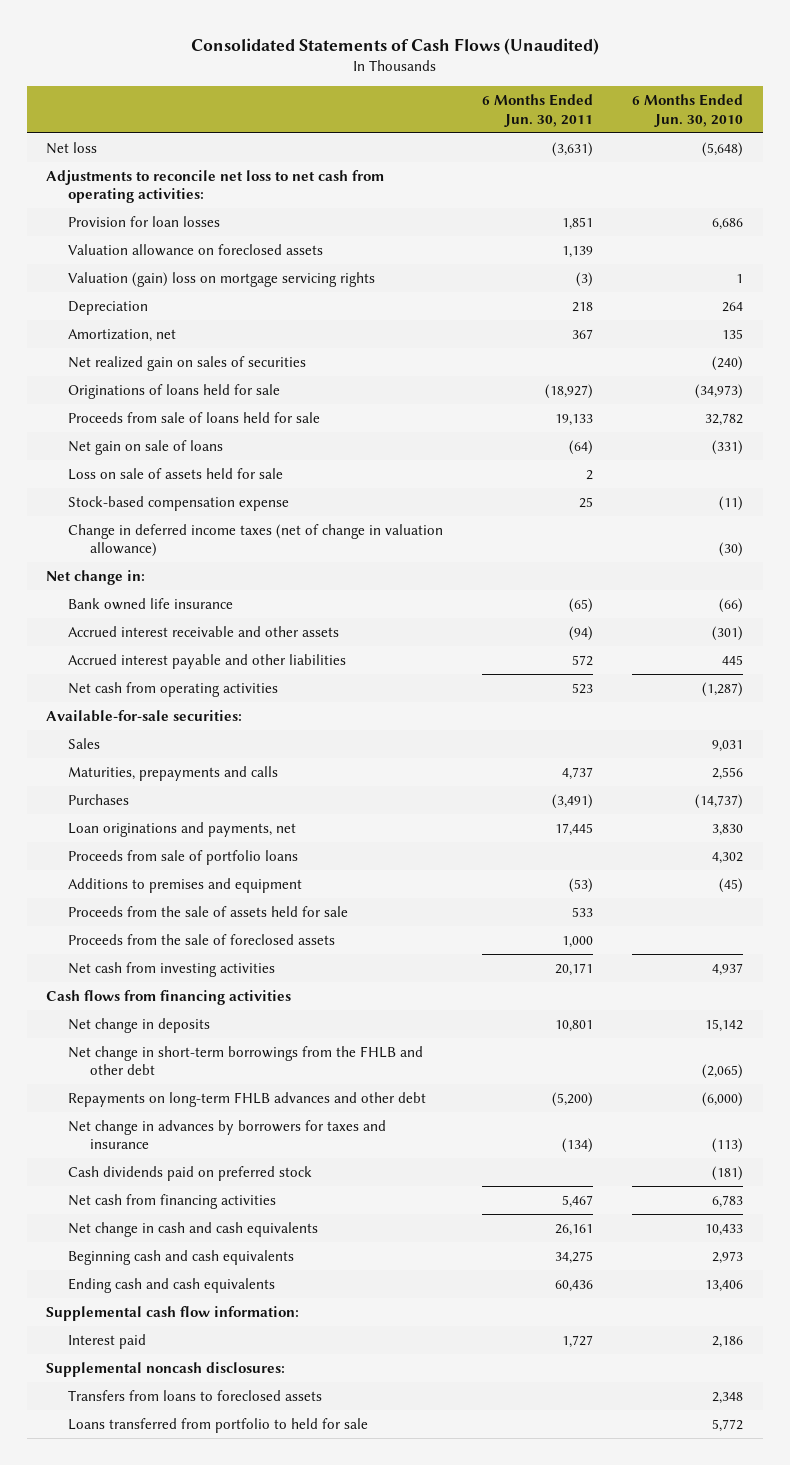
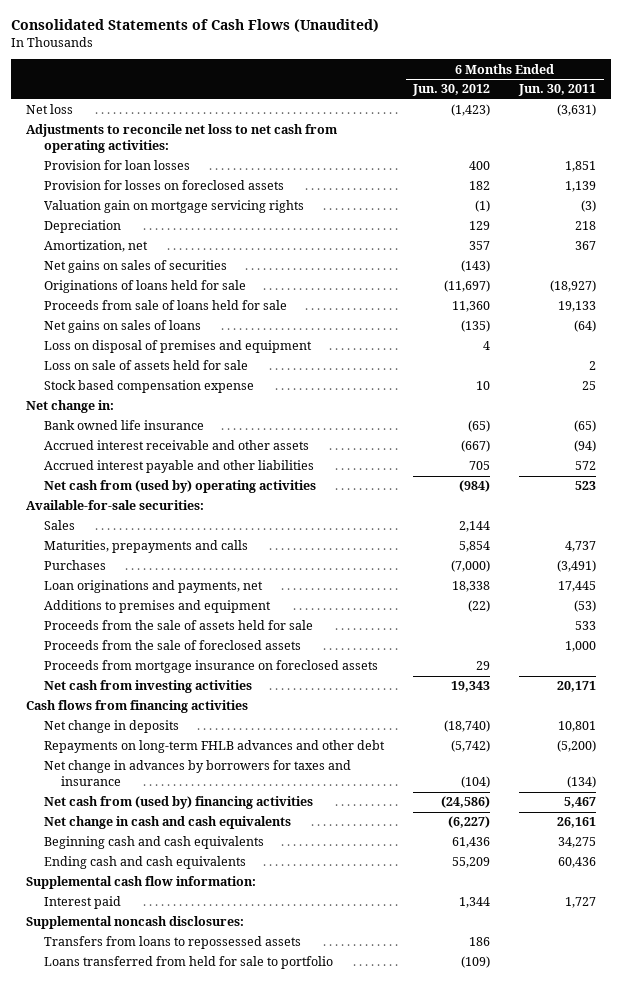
- | 6 Months Ended Jun. 30, 2011 | 6 Months Ended Jun. 30, 2010
+ | 6 Months Ended Jun. 30, 2012 | 6 Months Ended Jun. 30, 2011
- Valuation allowance on foreclosed assets | 1,139 |
- Valuation (gain) loss on mortgage servicing rights | (3) | 1
+ Provision for losses on foreclosed assets | 182 | 1,139
+ Valuation gain on mortgage servicing rights | (1) | (3)
- Net realized gain on sales of securities | | (240)
+ Net gains on sales of securities | (143) |
- Net gain on sale of loans | (64) | (331)
+ Net gains on sales of loans | (135) | (64)
+ Loss on disposal of premises and equipment | 4 |
- Stock-based compensation expense | 25 | (11)
- Change in deferred income taxes (net of change in valuation allowance) | | (30)
+ Stock based compensation expense | 10 | 25
- Net cash from operating activities | 523 | (1,287)
+ Net cash from (used by) operating activities | (984) | 523
- Proceeds from sale of portfolio loans | | 4,302
+ Proceeds from mortgage insurance on foreclosed assets | 29 |
- Net change in short-term borrowings from the FHLB and other debt | | (2,065)
- Cash dividends paid on preferred stock | | (181)
- Net cash from financing activities | 5,467 | 6,783
+ Net cash from (used by) financing activities | (24,586) | 5,467
- Transfers from loans to foreclosed assets | | 2,348
- Loans transferred from portfolio to held for sale | | 5,772
+ Transfers from loans to repossessed assets | 186 |
+ Loans transferred from held for sale to portfolio | (109) |

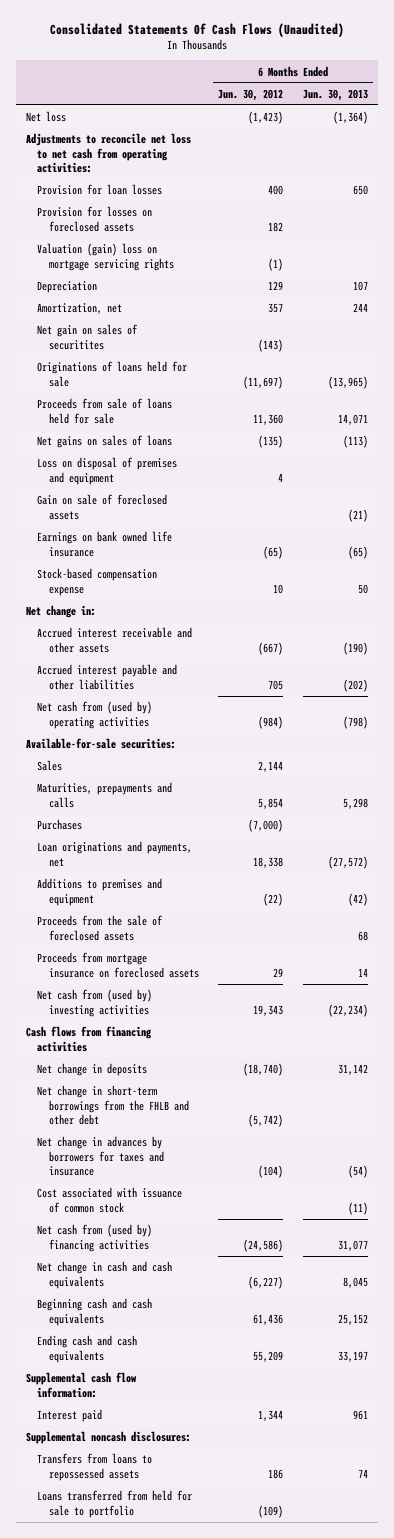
- Consolidated Statements of Cash Flows (Unaudited)
+ Consolidated Statements Of Cash Flows (Unaudited)
- | 6 Months Ended Jun. 30, 2012 | 6 Months Ended Jun. 30, 2011
+ | 6 Months Ended Jun. 30, 2012 | 6 Months Ended Jun. 30, 2013
- Valuation gain on mortgage servicing rights | (1) | (3)
+ Valuation (gain) loss on mortgage servicing rights | (1) |
- Net gains on sales of securities | (143) |
+ Net gain on sales of securitites | (143) |
- Loss on sale of assets held for sale | | 2
- Stock based compensation expense | 10 | 25
+ Gain on sale of foreclosed assets | | (21)
+ Earnings on bank owned life insurance | (65) | (65)
+ Stock-based compensation expense | 10 | 50
- Bank owned life insurance | (65) | (65)
- Proceeds from the sale of assets held for sale | | 533
- Net cash from investing activities | 19,343 | 20,171
+ Net cash from (used by) investing activities | 19,343 | (22,234)
- Repayments on long-term FHLB advances and other debt | (5,742) | (5,200)
+ Net change in short-term borrowings from the FHLB and other debt | (5,742) |
+ Cost associated with issuance of common stock | | (11)

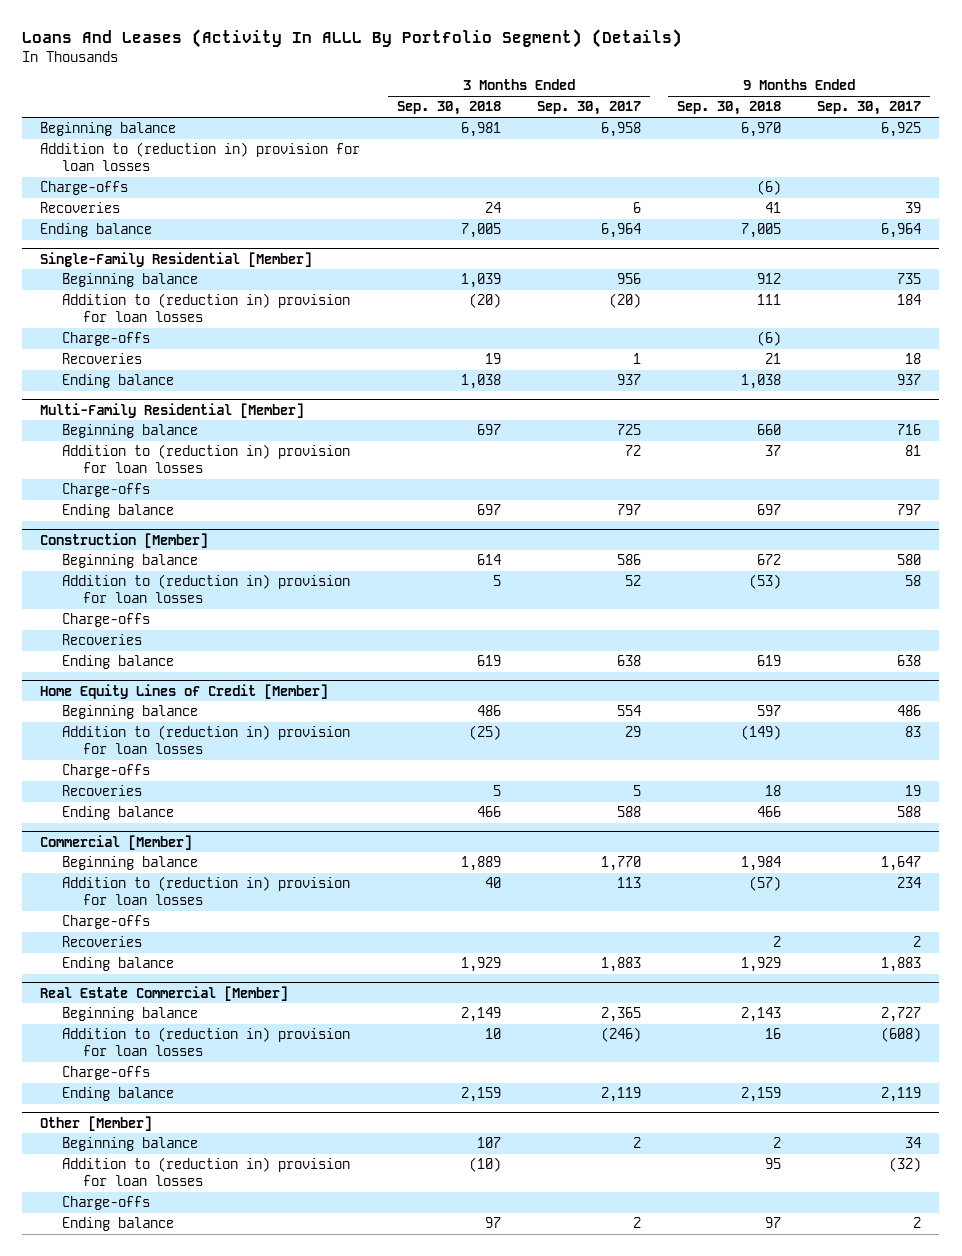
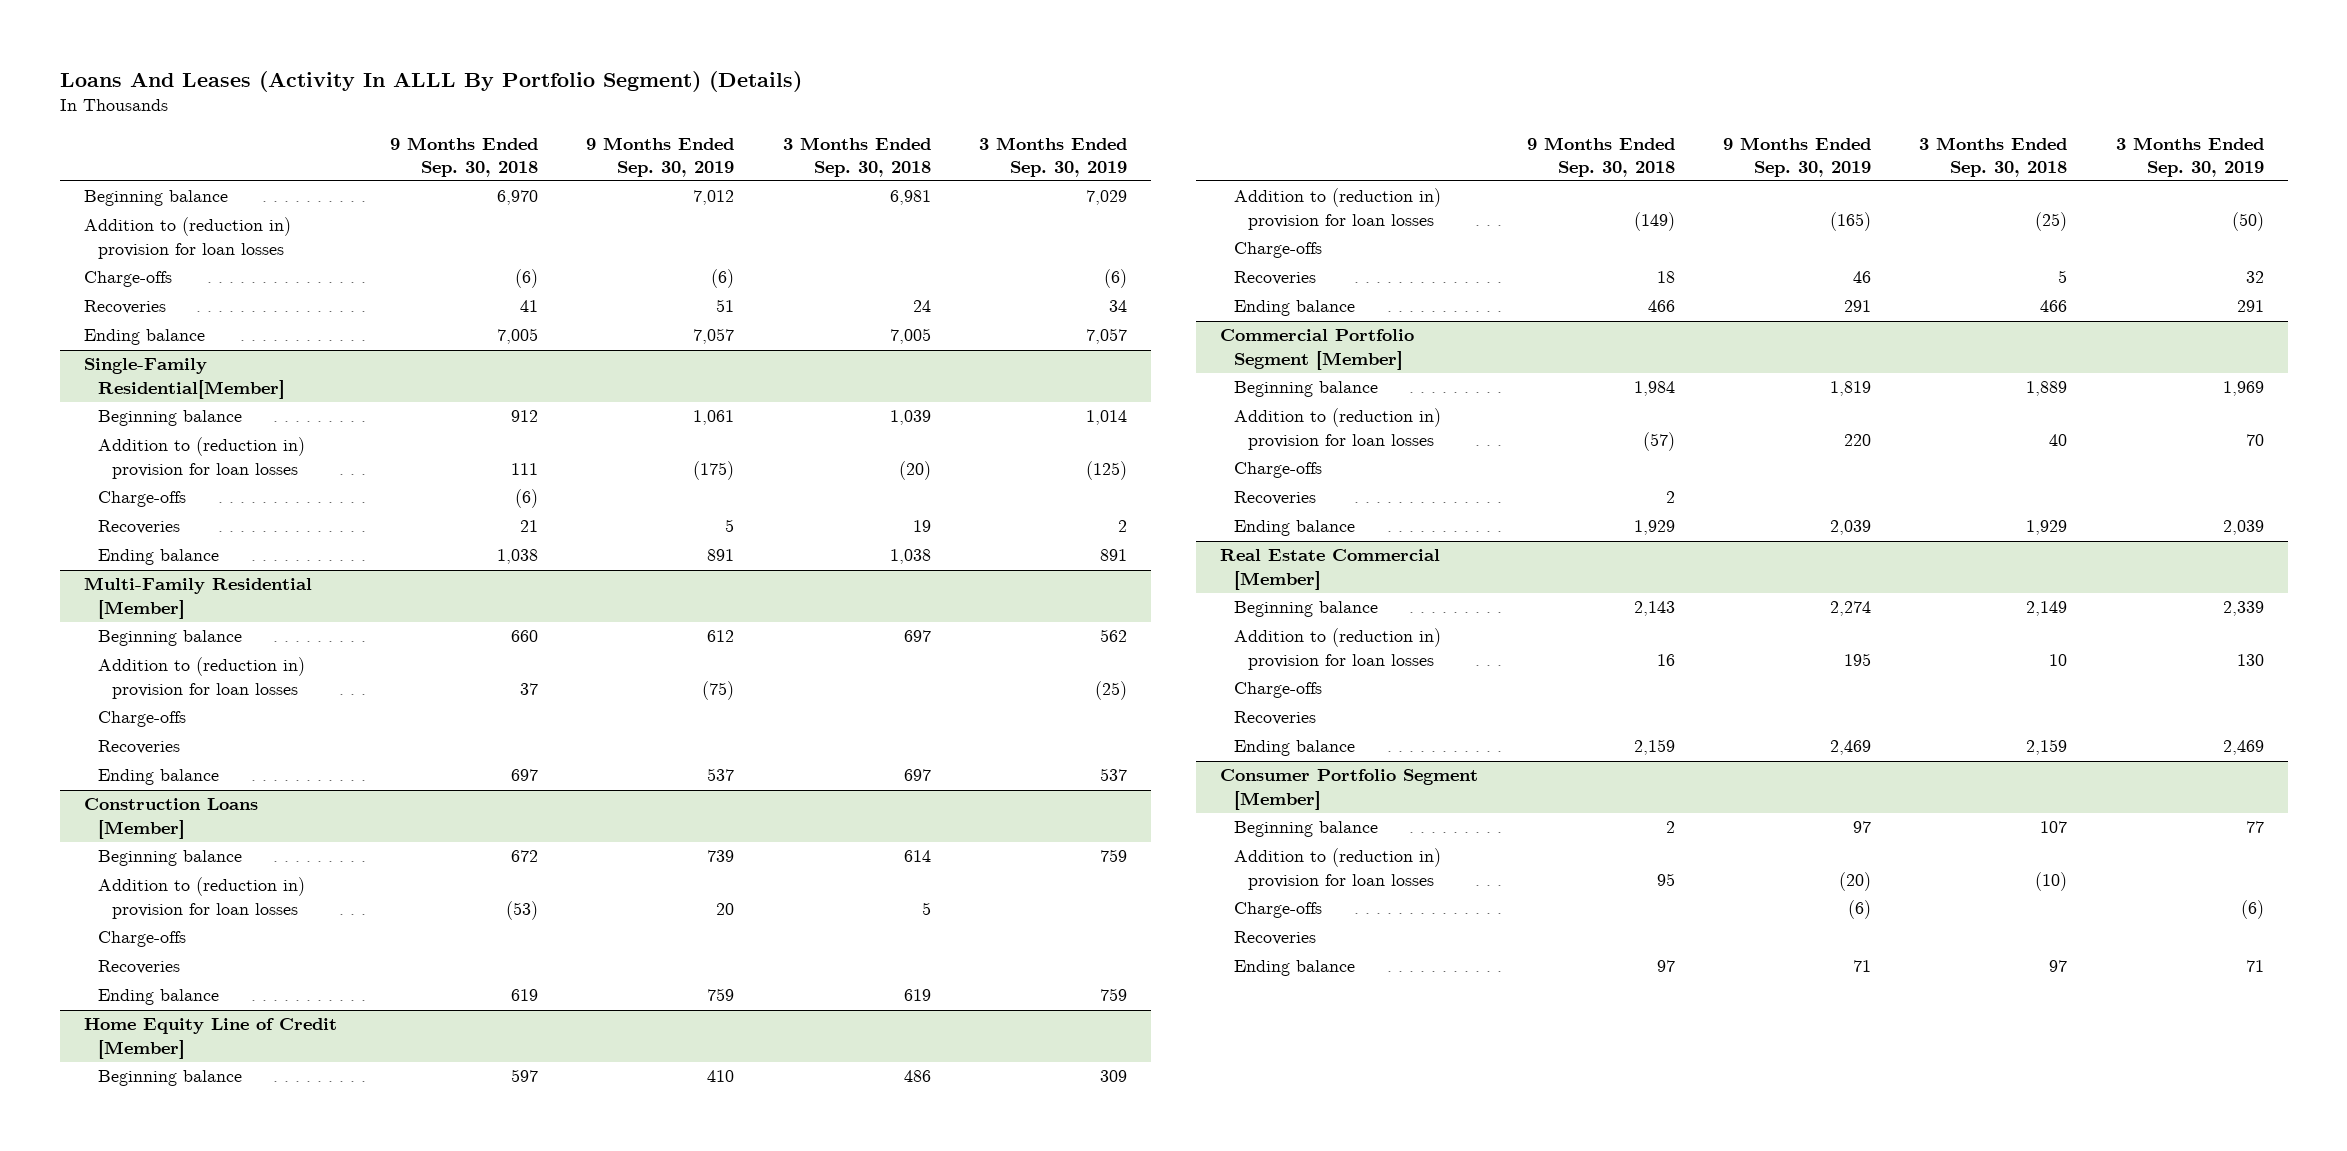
- | 3 Months Ended Sep. 30, 2018 | 3 Months Ended Sep. 30, 2017 | 9 Months Ended Sep. 30, 2018 | 9 Months Ended Sep. 30, 2017
+ | 9 Months Ended Sep. 30, 2018 | 9 Months Ended Sep. 30, 2019 | 3 Months Ended Sep. 30, 2018 | 3 Months Ended Sep. 30, 2019
- Single-Family Residential [Member]
+ Single-Family Residential[Member]
@ Multi-Family Residential [Member]
+ Recoveries
- Construction [Member]
+ Construction Loans [Member]
- Home Equity Lines of Credit [Member]
+ Home Equity Line of Credit [Member]
- Commercial [Member]
+ Commercial Portfolio Segment [Member]
@ Real Estate Commercial [Member]
+ Recoveries
- Other [Member]
+ Consumer Portfolio Segment [Member]
+ Recoveries

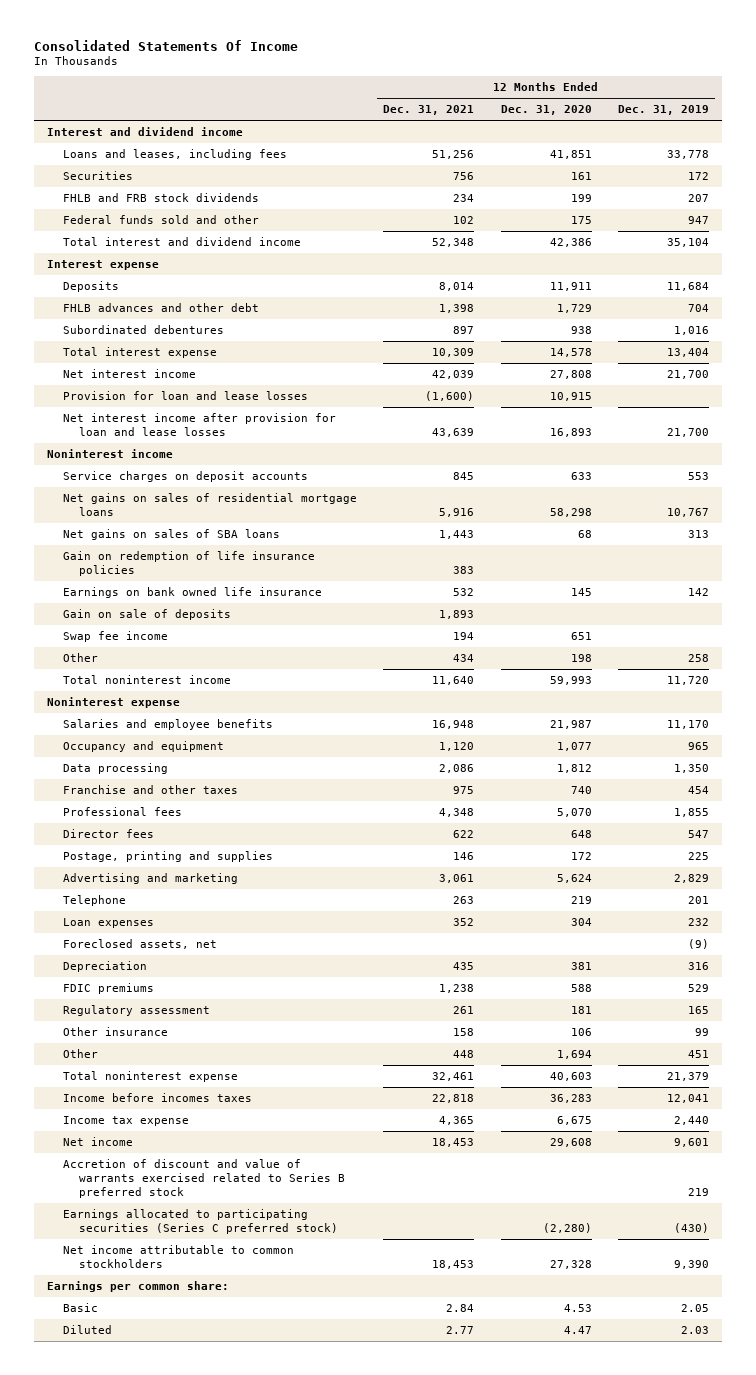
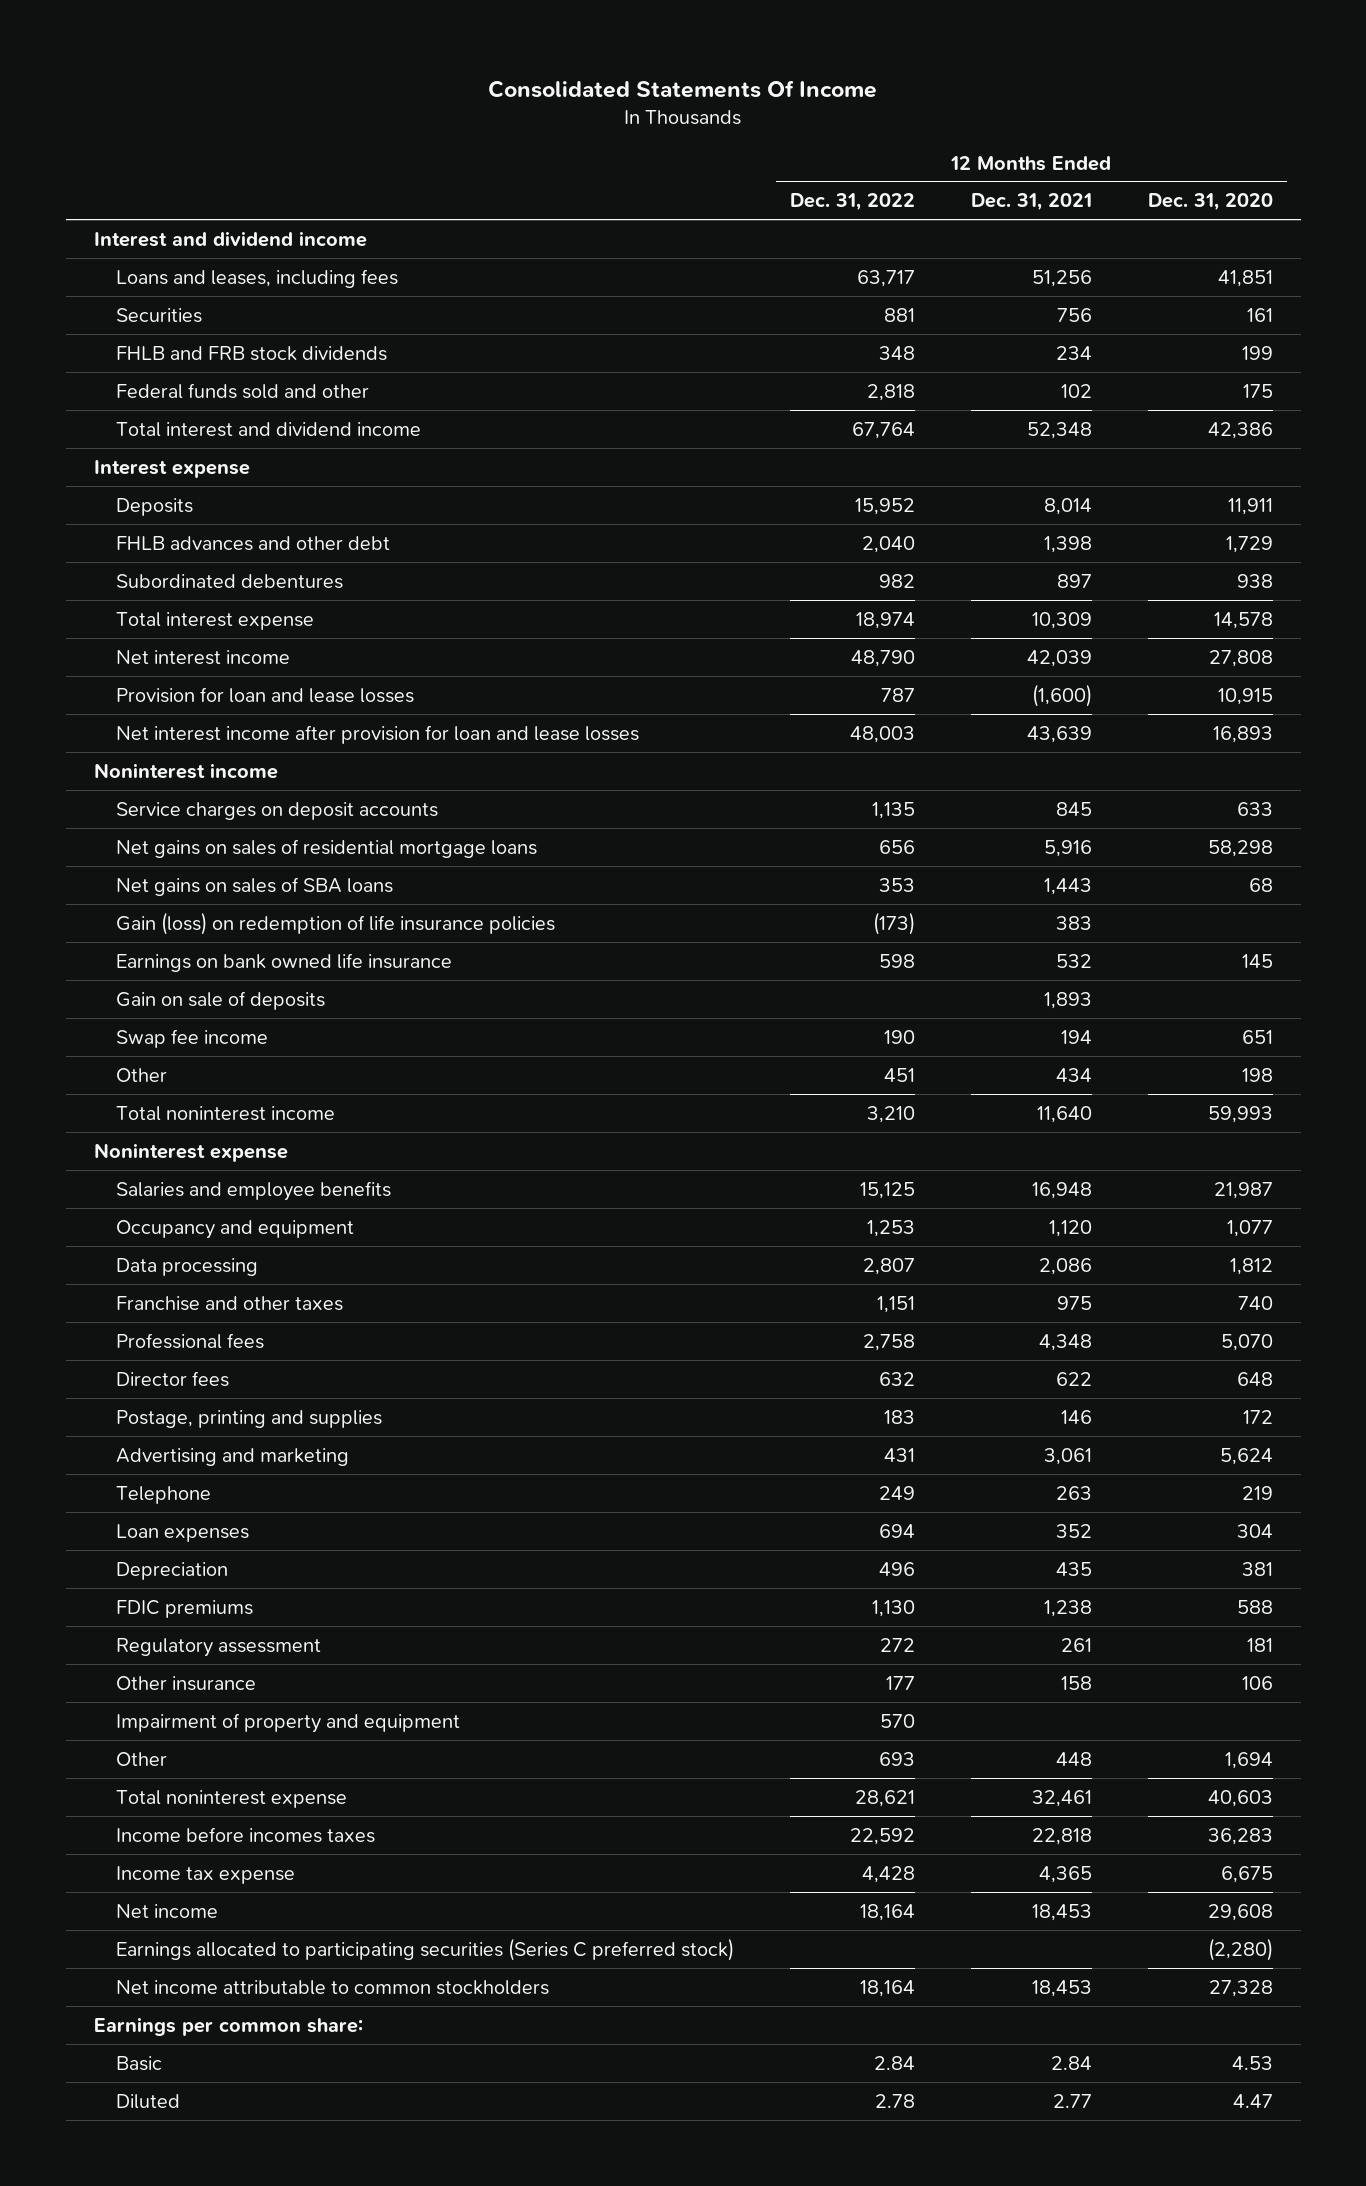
- | 12 Months Ended Dec. 31, 2021 | 12 Months Ended Dec. 31, 2020 | 12 Months Ended Dec. 31, 2019
+ | 12 Months Ended Dec. 31, 2022 | 12 Months Ended Dec. 31, 2021 | 12 Months Ended Dec. 31, 2020
- Gain on redemption of life insurance policies | 383 | |
+ Gain (loss) on redemption of life insurance policies | (173) | 383 |
- Foreclosed assets, net | | | (9)
+ Impairment of property and equipment | 570 | |
- Accretion of discount and value of warrants exercised related to Series B preferred stock | | | 219

